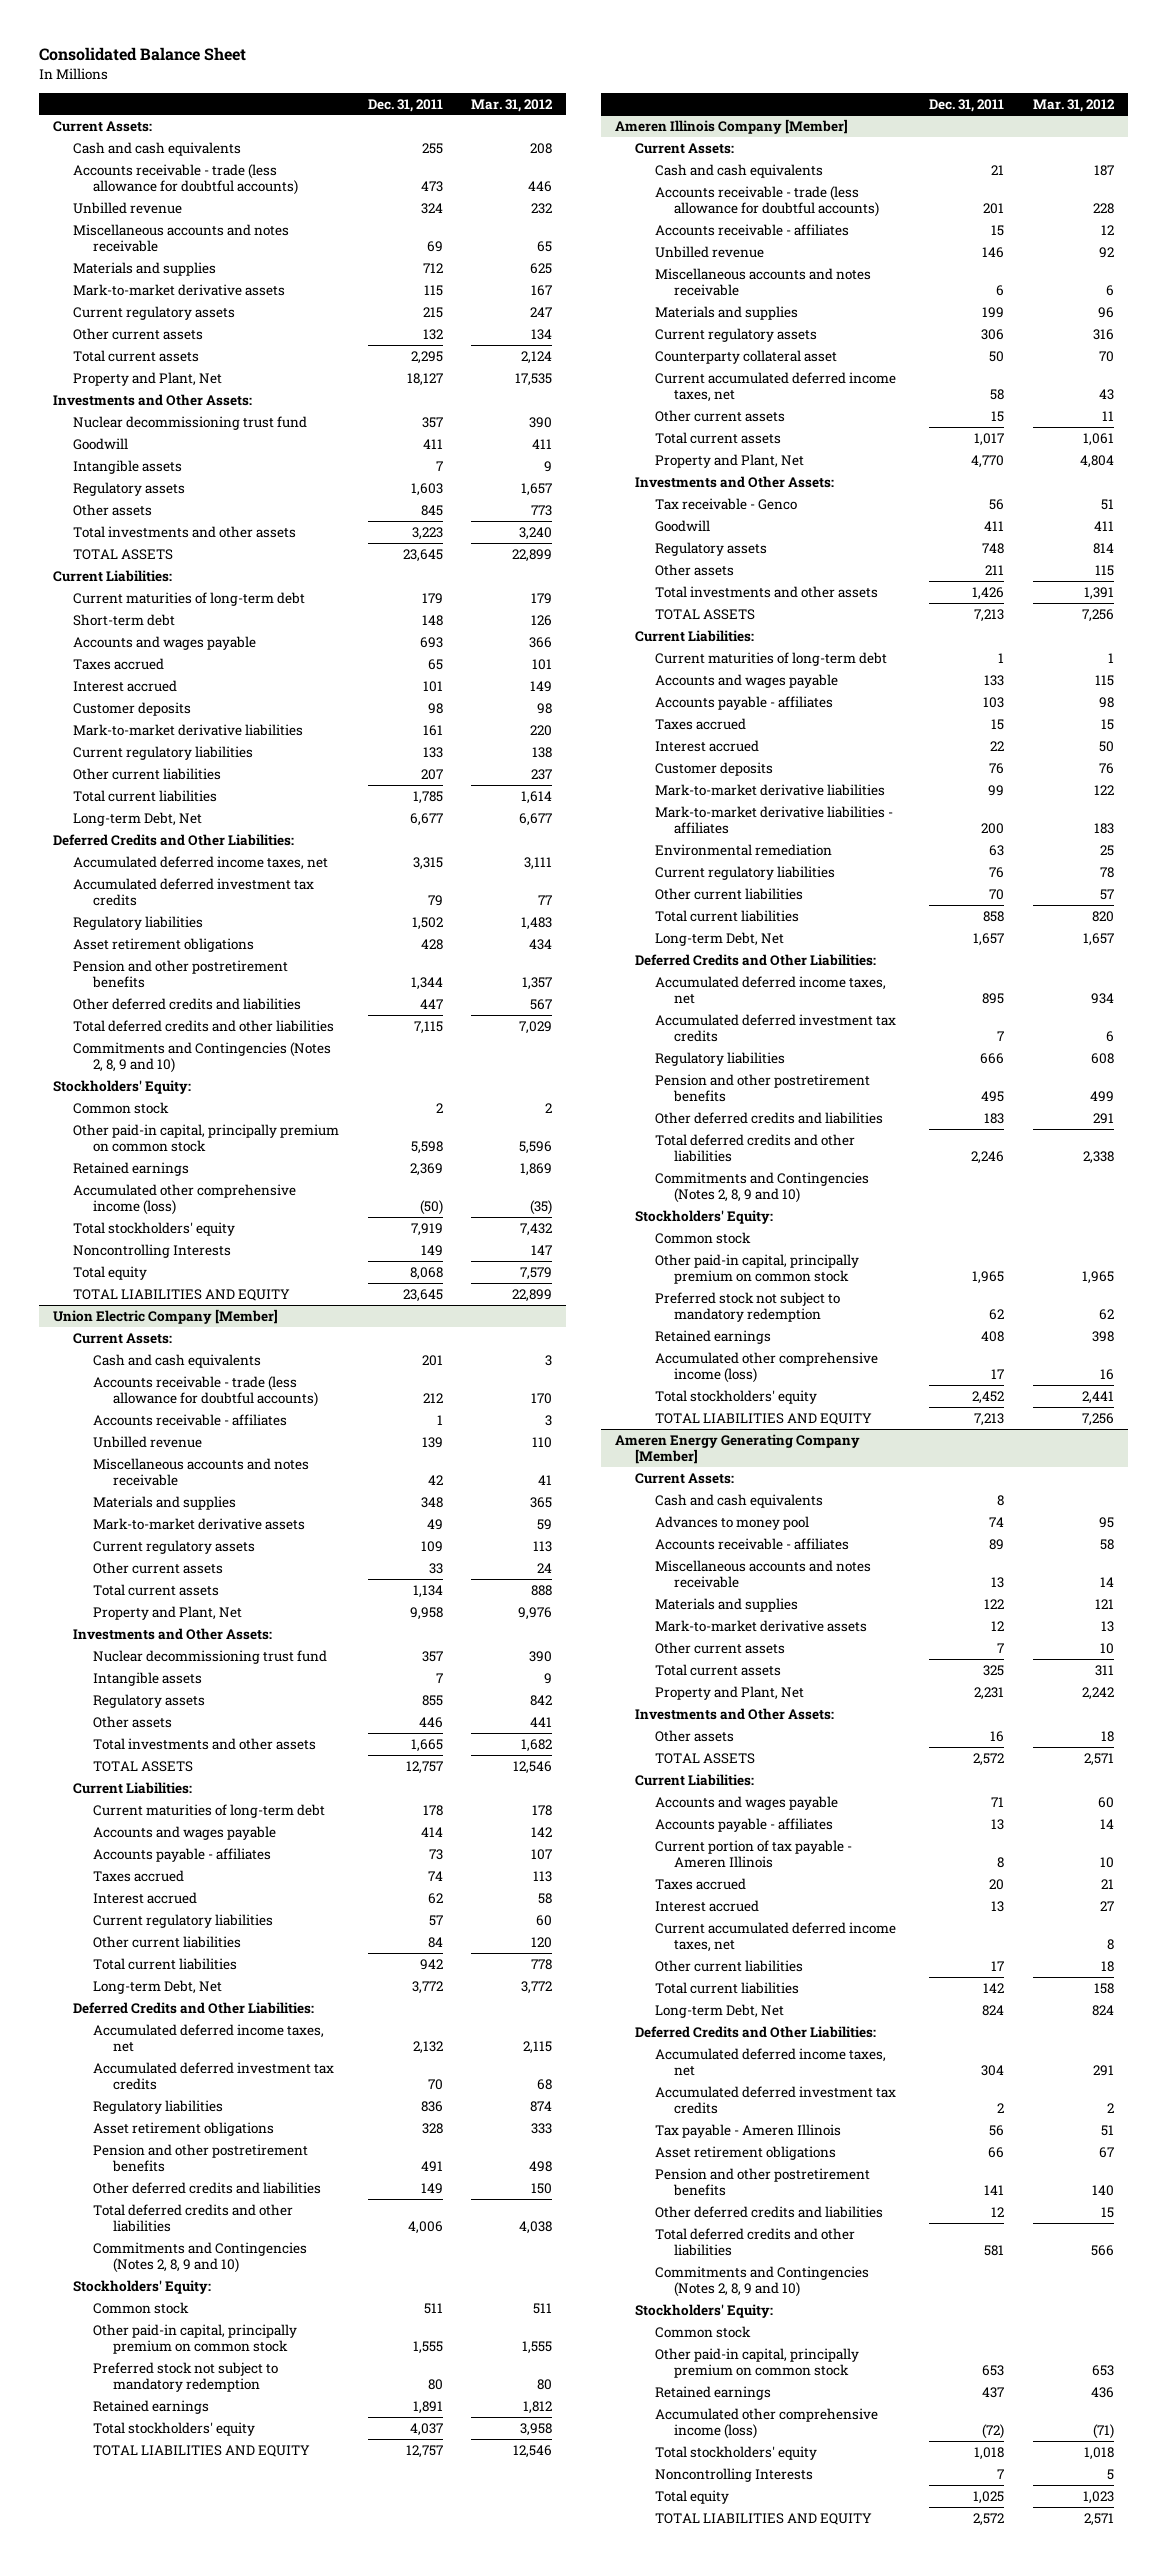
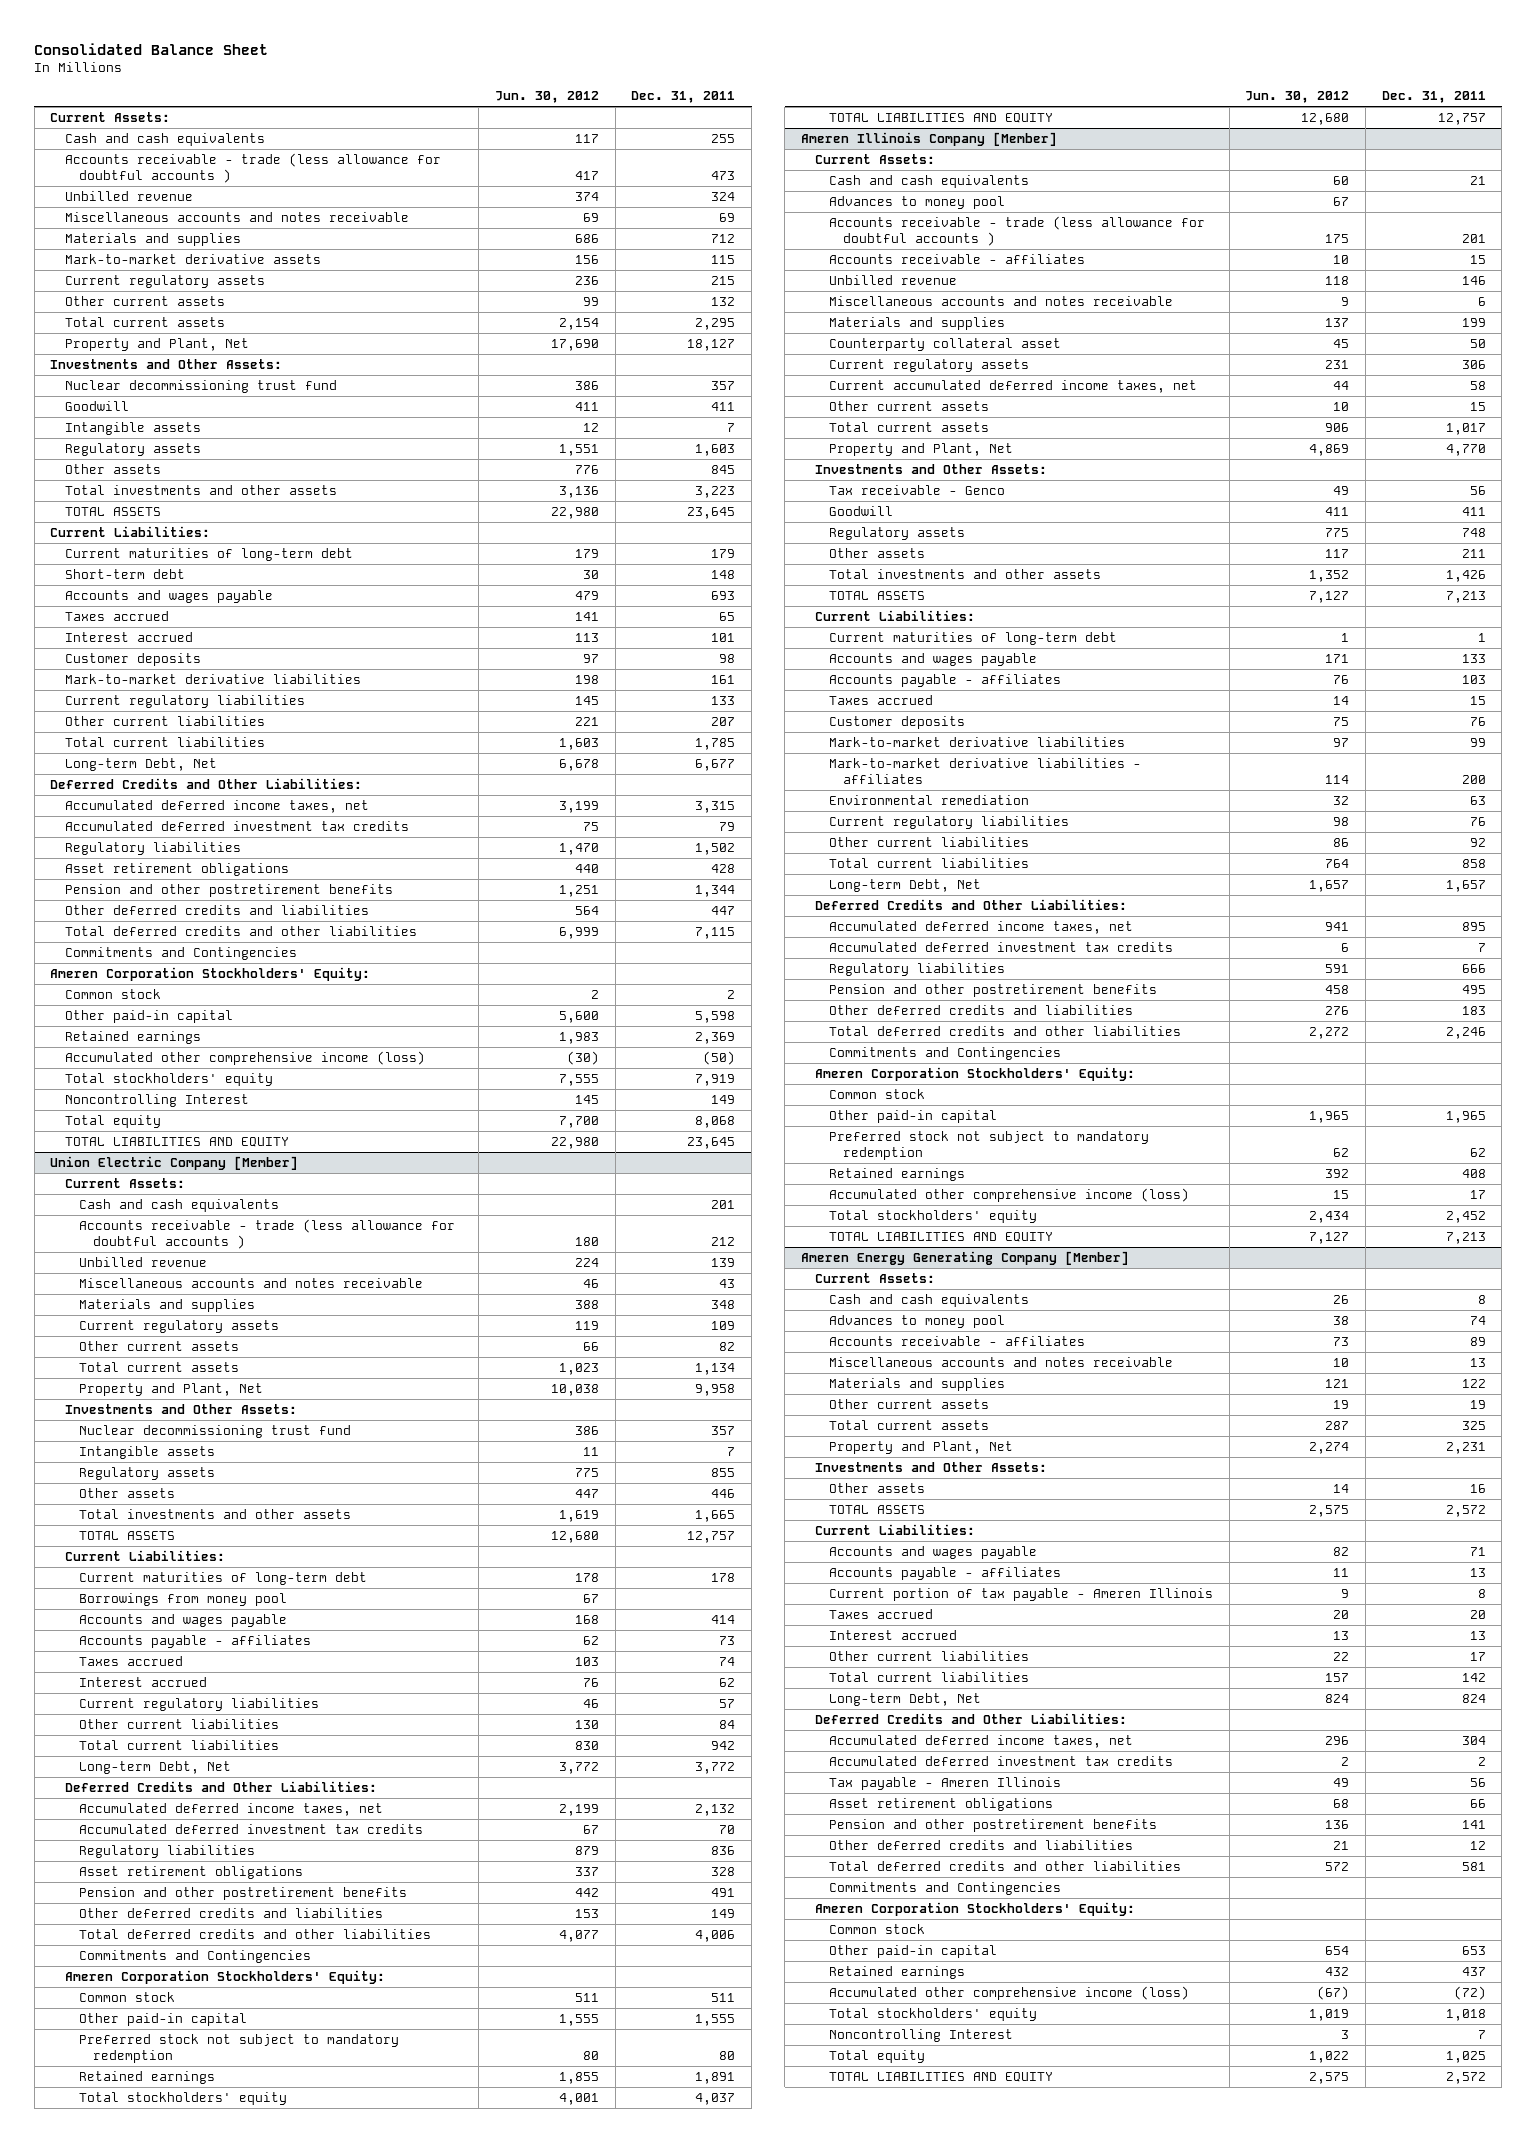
- | Dec. 31, 2011 | Mar. 31, 2012
+ | Jun. 30, 2012 | Dec. 31, 2011
- Accounts receivable - trade (less allowance for doubtful accounts) | 473 | 446
+ Accounts receivable - trade (less allowance for doubtful accounts ) | 417 | 473
- Commitments and Contingencies (Notes 2, 8, 9 and 10)
- Stockholders' Equity:
+ Commitments and Contingencies
+ Ameren Corporation Stockholders' Equity:
- Other paid-in capital, principally premium on common stock | 5,598 | 5,596
+ Other paid-in capital | 5,600 | 5,598
- Noncontrolling Interests | 149 | 147
+ Noncontrolling Interest | 145 | 149
@ Union Electric Company [Member]
- Accounts receivable - trade (less allowance for doubtful accounts) | 212 | 170
- Accounts receivable - affiliates | 1 | 3
+ Accounts receivable - trade (less allowance for doubtful accounts ) | 180 | 212
- Miscellaneous accounts and notes receivable | 42 | 41
+ Miscellaneous accounts and notes receivable | 46 | 43
- Mark-to-market derivative assets | 49 | 59
- Other current assets | 33 | 24
+ Other current assets | 66 | 82
+ Borrowings from money pool | 67 |
- Commitments and Contingencies (Notes 2, 8, 9 and 10)
- Stockholders' Equity:
+ Commitments and Contingencies
+ Ameren Corporation Stockholders' Equity:
- Other paid-in capital, principally premium on common stock | 1,555 | 1,555
+ Other paid-in capital | 1,555 | 1,555
@ Ameren Illinois Company [Member]
- Accounts receivable - trade (less allowance for doubtful accounts) | 201 | 228
+ Advances to money pool | 67 |
+ Accounts receivable - trade (less allowance for doubtful accounts ) | 175 | 201
moved down: Current regulatory assets | 231 | 306
- Interest accrued | 22 | 50
- Other current liabilities | 70 | 57
+ Other current liabilities | 86 | 92
- Commitments and Contingencies (Notes 2, 8, 9 and 10)
- Stockholders' Equity:
+ Commitments and Contingencies
+ Ameren Corporation Stockholders' Equity:
- Other paid-in capital, principally premium on common stock | 1,965 | 1,965
+ Other paid-in capital | 1,965 | 1,965
@ Ameren Energy Generating Company [Member]
- Mark-to-market derivative assets | 12 | 13
- Other current assets | 7 | 10
+ Other current assets | 19 | 19
- Current accumulated deferred income taxes, net | | 8
- Commitments and Contingencies (Notes 2, 8, 9 and 10)
- Stockholders' Equity:
+ Commitments and Contingencies
+ Ameren Corporation Stockholders' Equity:
- Other paid-in capital, principally premium on common stock | 653 | 653
+ Other paid-in capital | 654 | 653
- Noncontrolling Interests | 7 | 5
+ Noncontrolling Interest | 3 | 7

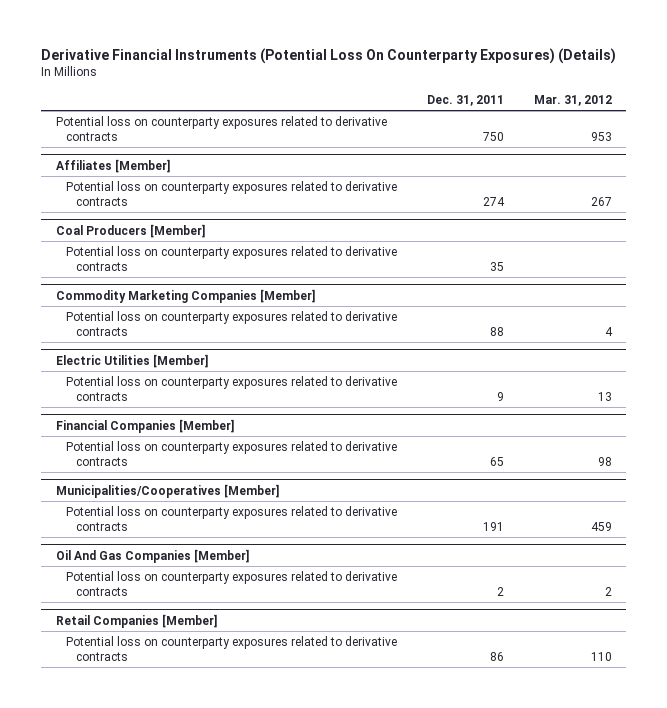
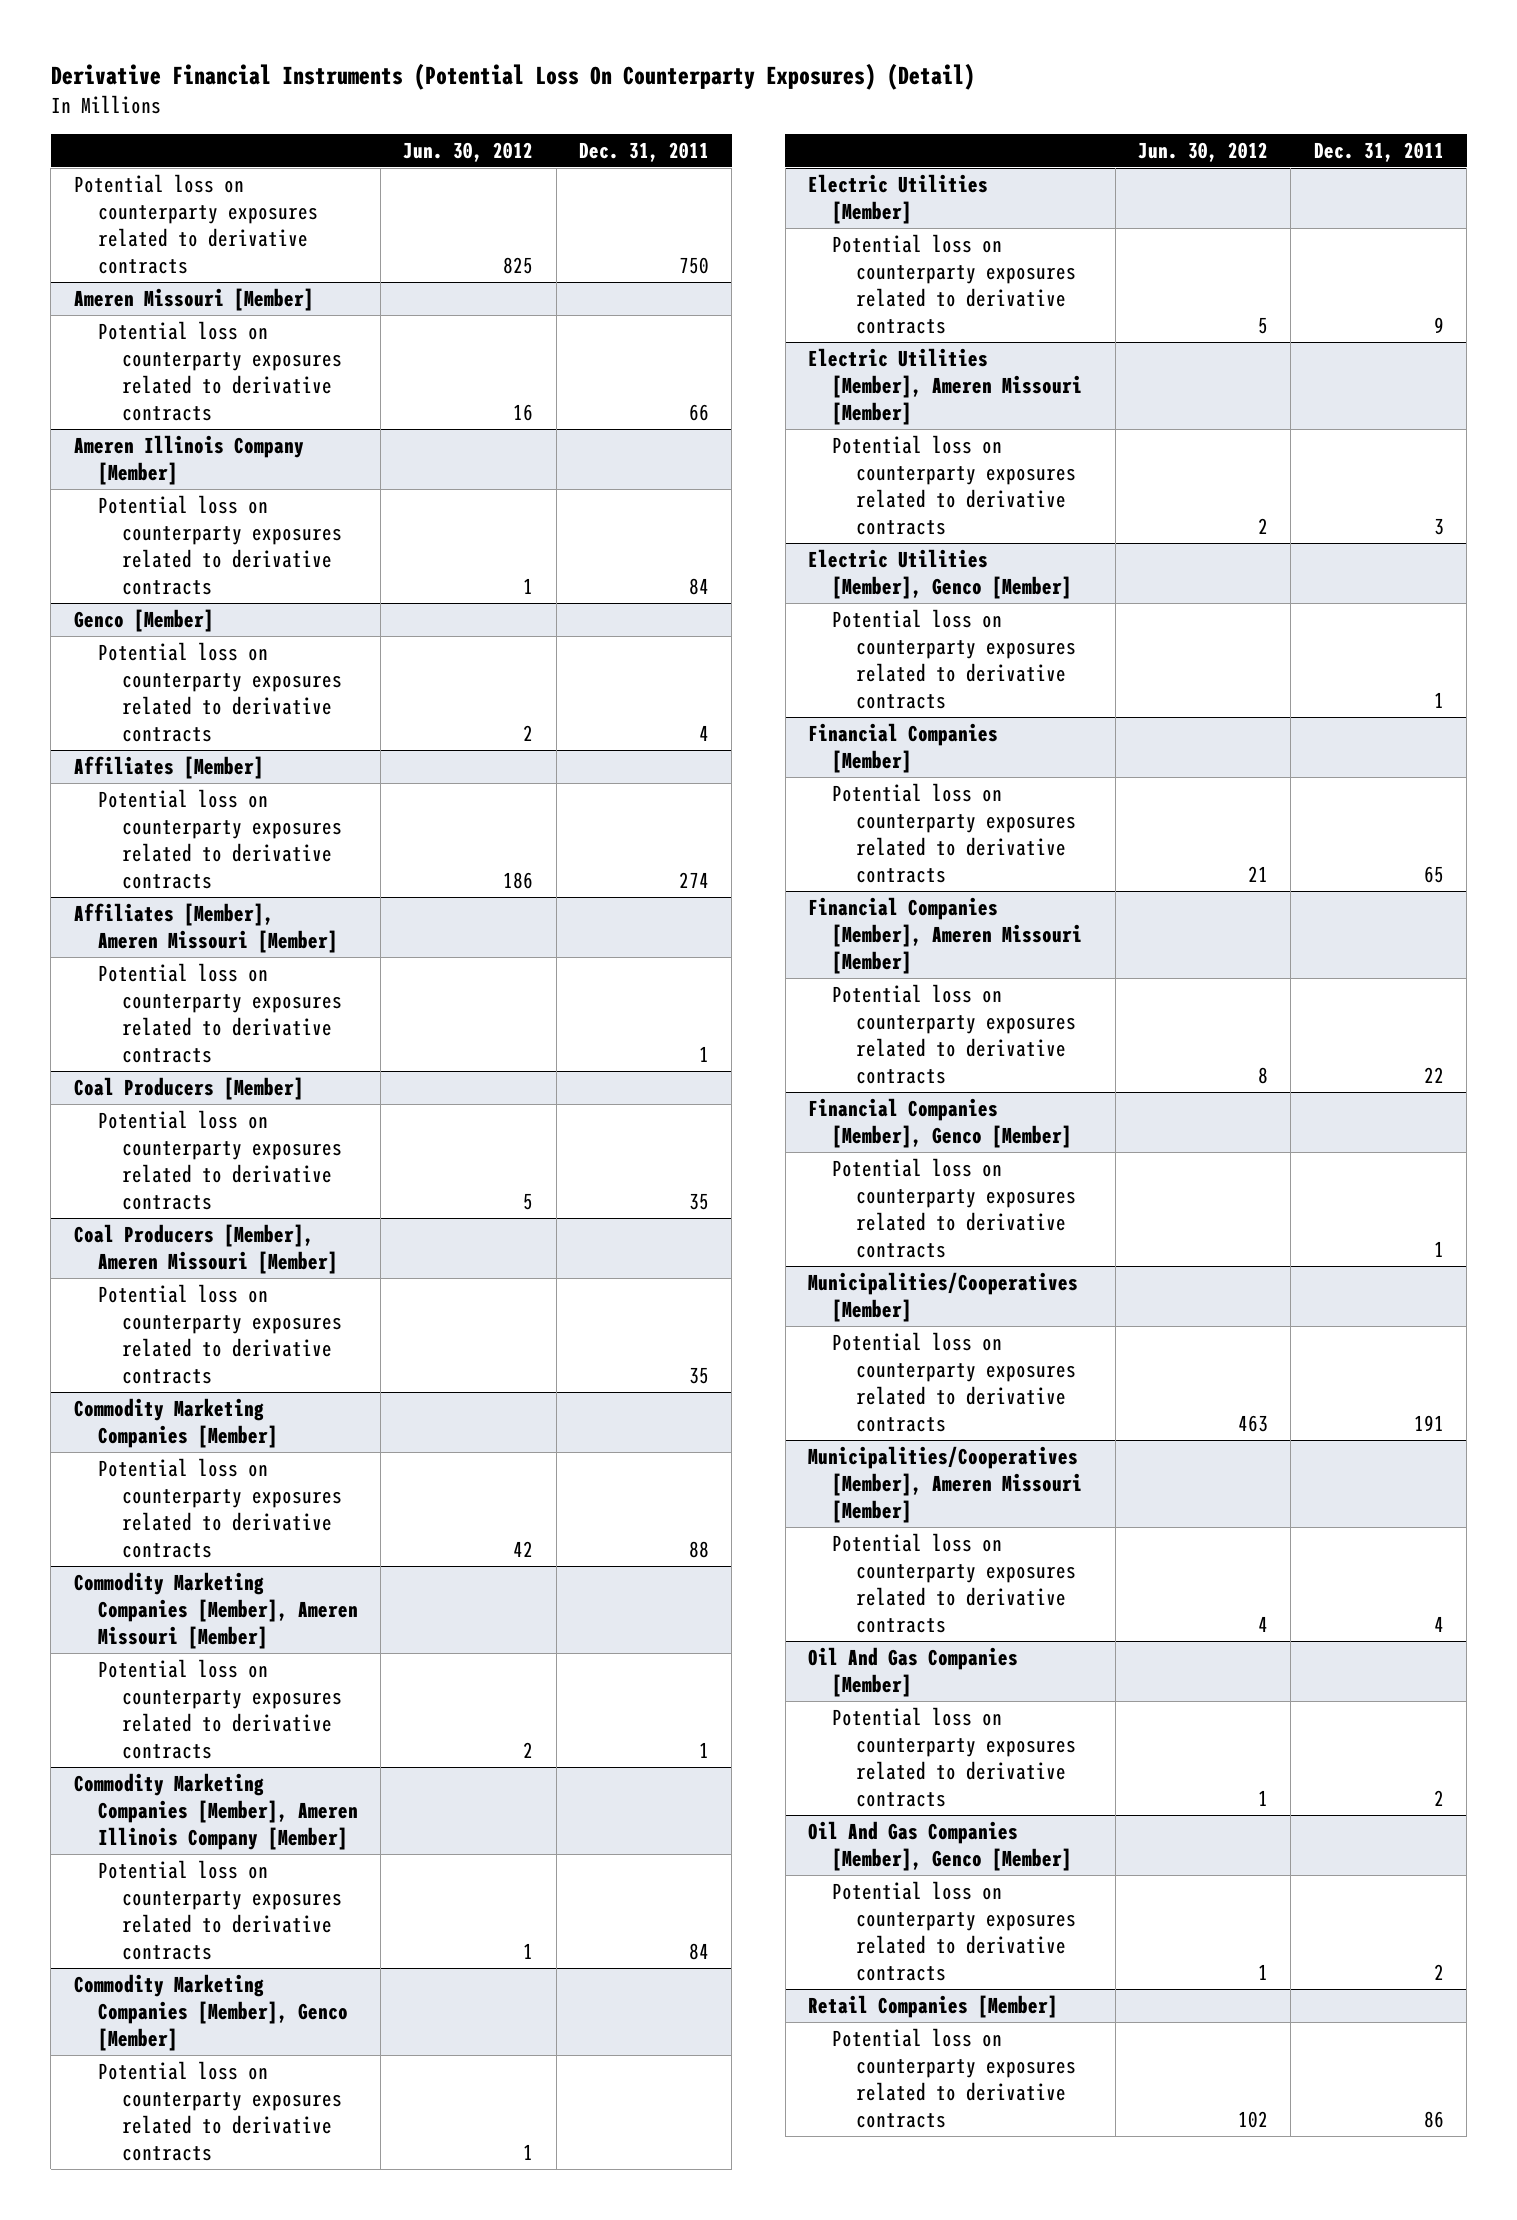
- Derivative Financial Instruments (Potential Loss On Counterparty Exposures) (Details)
+ Derivative Financial Instruments (Potential Loss On Counterparty Exposures) (Detail)
- | Dec. 31, 2011 | Mar. 31, 2012
+ | Jun. 30, 2012 | Dec. 31, 2011
+ Ameren Missouri [Member]
+ Potential loss on counterparty exposures related to derivative contracts | 16 | 66
+ Ameren Illinois Company [Member]
+ Potential loss on counterparty exposures related to derivative contracts | 1 | 84
+ Genco [Member]
+ Potential loss on counterparty exposures related to derivative contracts | 2 | 4
+ Affiliates [Member], Ameren Missouri [Member]
+ Potential loss on counterparty exposures related to derivative contracts | | 1
+ Coal Producers [Member], Ameren Missouri [Member]
+ Potential loss on counterparty exposures related to derivative contracts | | 35
+ Commodity Marketing Companies [Member], Ameren Missouri [Member]
+ Potential loss on counterparty exposures related to derivative contracts | 2 | 1
+ Commodity Marketing Companies [Member], Ameren Illinois Company [Member]
+ Potential loss on counterparty exposures related to derivative contracts | 1 | 84
+ Commodity Marketing Companies [Member], Genco [Member]
+ Potential loss on counterparty exposures related to derivative contracts | 1 |
+ Electric Utilities [Member], Ameren Missouri [Member]
+ Potential loss on counterparty exposures related to derivative contracts | 2 | 3
+ Electric Utilities [Member], Genco [Member]
+ Potential loss on counterparty exposures related to derivative contracts | | 1
+ Financial Companies [Member], Ameren Missouri [Member]
+ Potential loss on counterparty exposures related to derivative contracts | 8 | 22
+ Financial Companies [Member], Genco [Member]
+ Potential loss on counterparty exposures related to derivative contracts | | 1
+ Municipalities/Cooperatives [Member], Ameren Missouri [Member]
+ Potential loss on counterparty exposures related to derivative contracts | 4 | 4
+ Oil And Gas Companies [Member], Genco [Member]
+ Potential loss on counterparty exposures related to derivative contracts | 1 | 2

